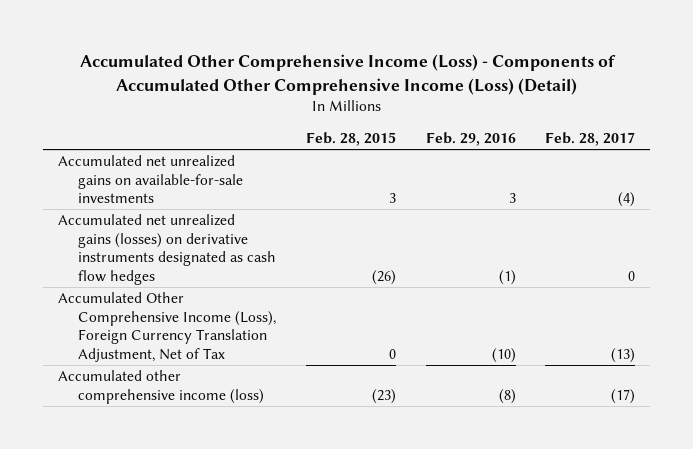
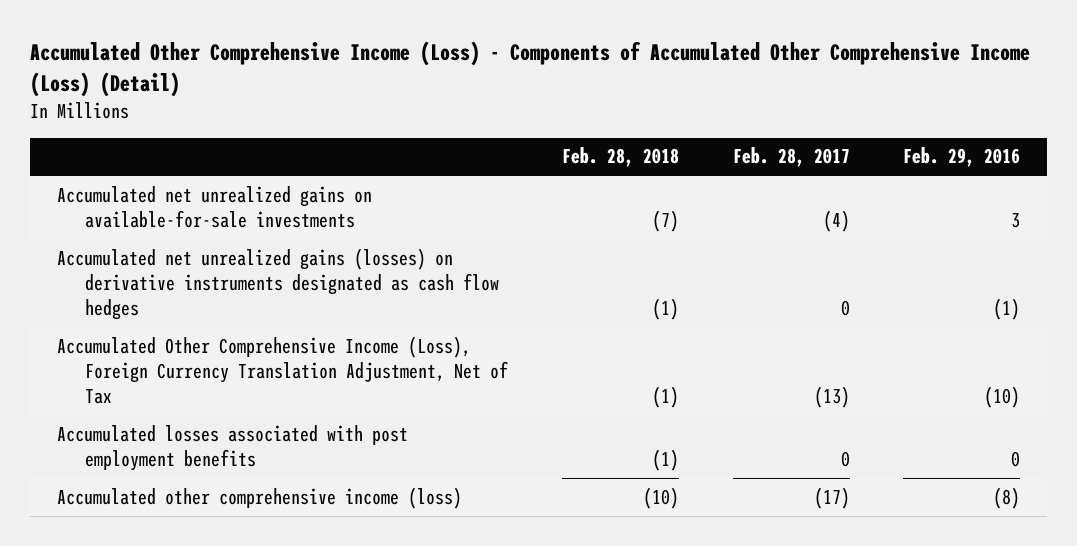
- | Feb. 28, 2015 | Feb. 29, 2016 | Feb. 28, 2017
+ | Feb. 28, 2018 | Feb. 28, 2017 | Feb. 29, 2016
+ Accumulated losses associated with post employment benefits | (1) | 0 | 0

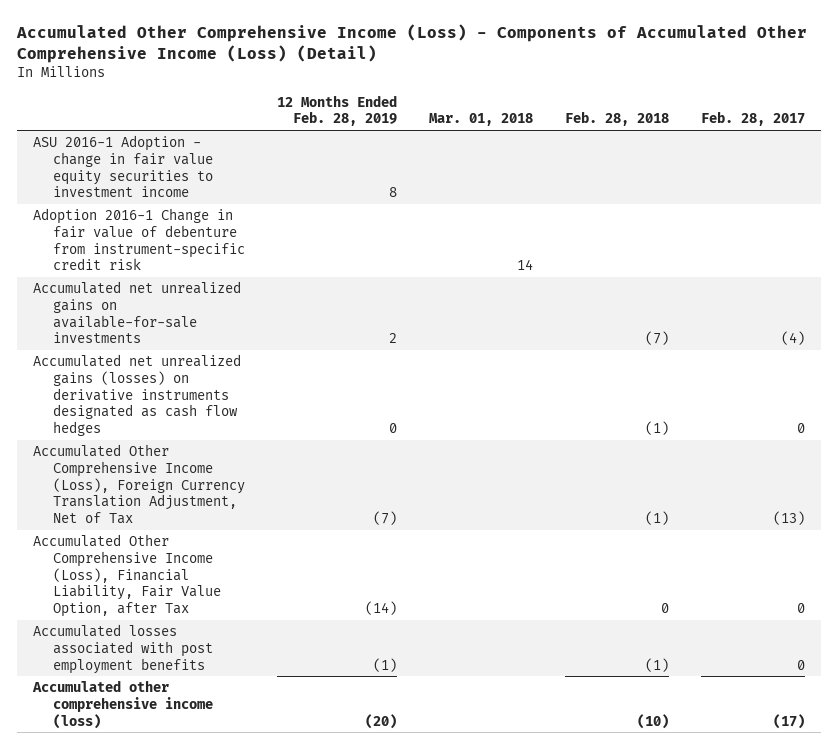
- | Feb. 28, 2018 | Feb. 28, 2017 | Feb. 29, 2016
+ | 12 Months Ended Feb. 28, 2019 | Mar. 01, 2018 | Feb. 28, 2018 | Feb. 28, 2017
+ ASU 2016-1 Adoption - change in fair value equity securities to investment income | 8 | | |
+ Adoption 2016-1 Change in fair value of debenture from instrument-specific credit risk | | 14 | |
+ Accumulated Other Comprehensive Income (Loss), Financial Liability, Fair Value Option, after Tax | (14) | | 0 | 0

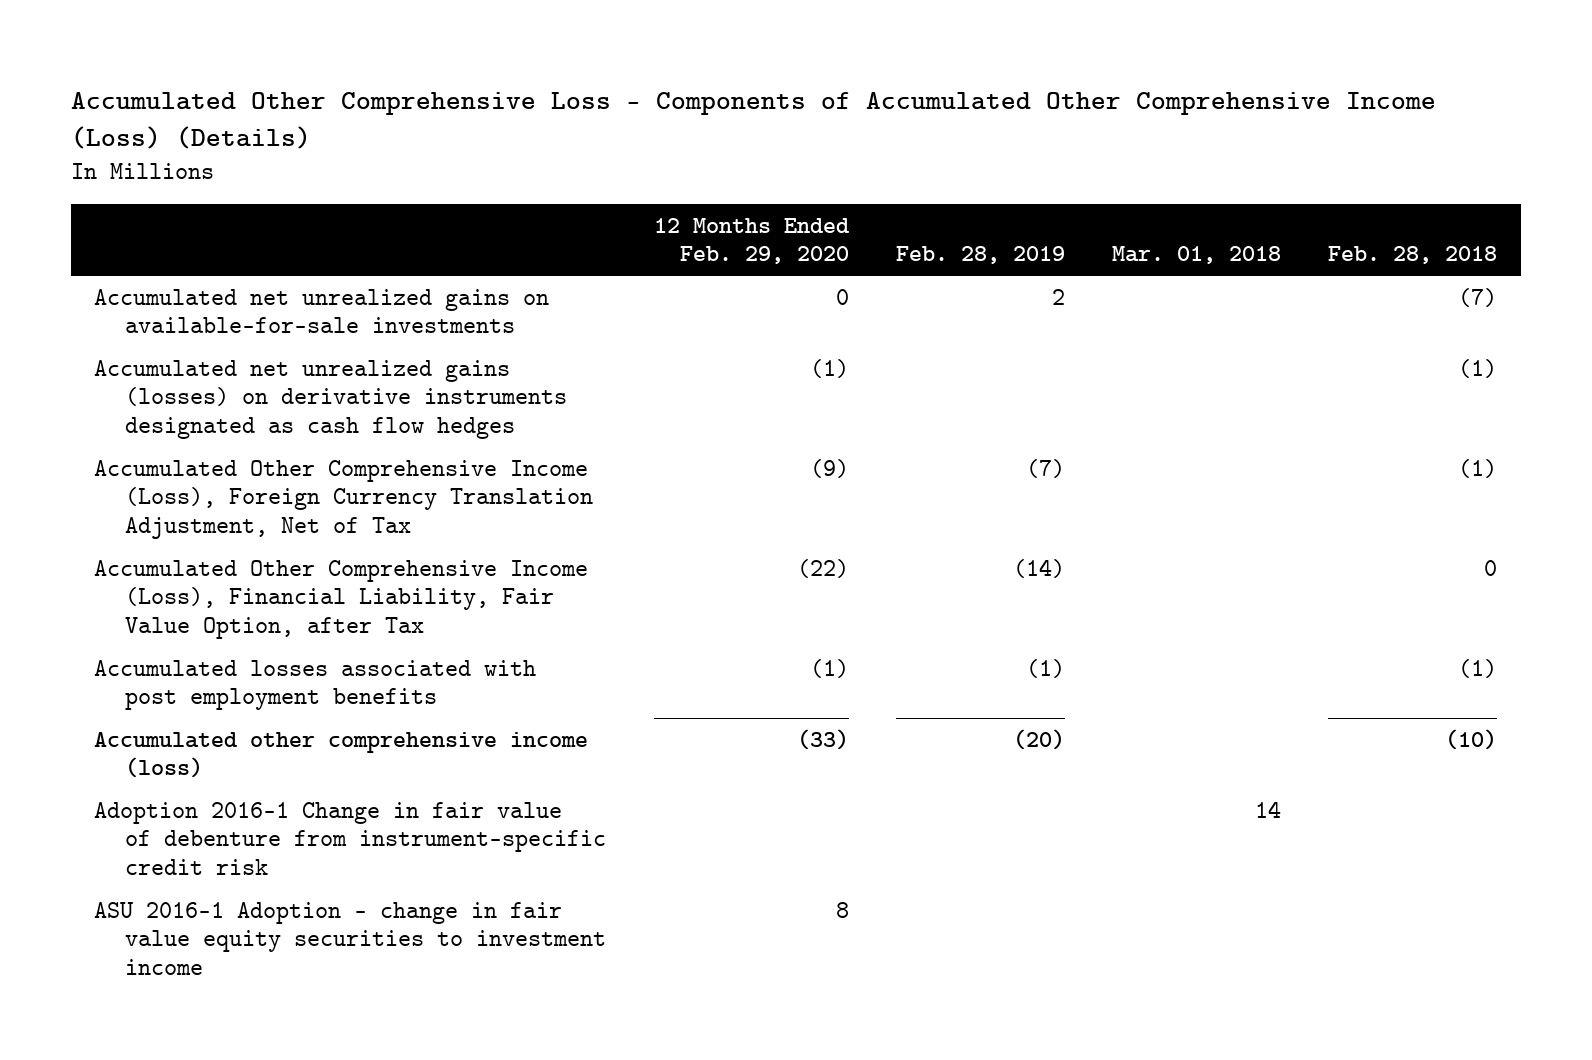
- Accumulated Other Comprehensive Income (Loss) - Components of Accumulated Other Comprehensive Income (Loss) (Detail)
+ Accumulated Other Comprehensive Loss - Components of Accumulated Other Comprehensive Income (Loss) (Details)
- | 12 Months Ended Feb. 28, 2019 | Mar. 01, 2018 | Feb. 28, 2018 | Feb. 28, 2017
+ | 12 Months Ended Feb. 29, 2020 | Feb. 28, 2019 | Mar. 01, 2018 | Feb. 28, 2018
moved down: Adoption 2016-1 Change in fair value of debenture from instrument-specific credit risk | | | 14 |
moved down: ASU 2016-1 Adoption - change in fair value equity securities to investment income | 8 | | |

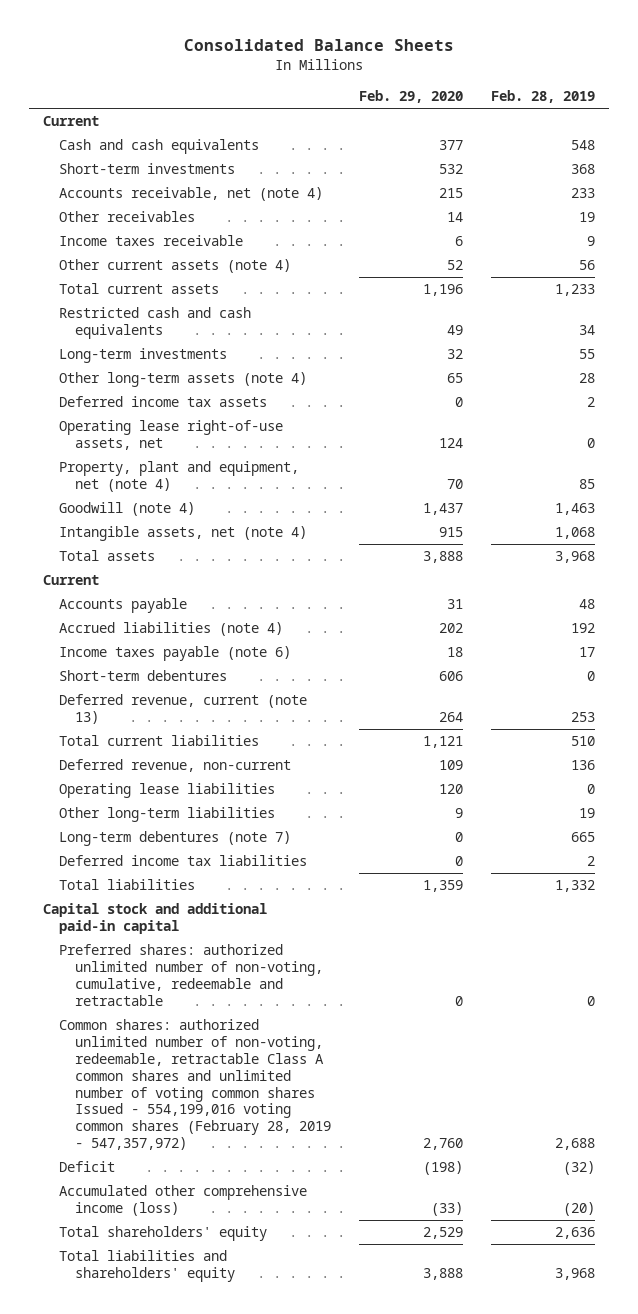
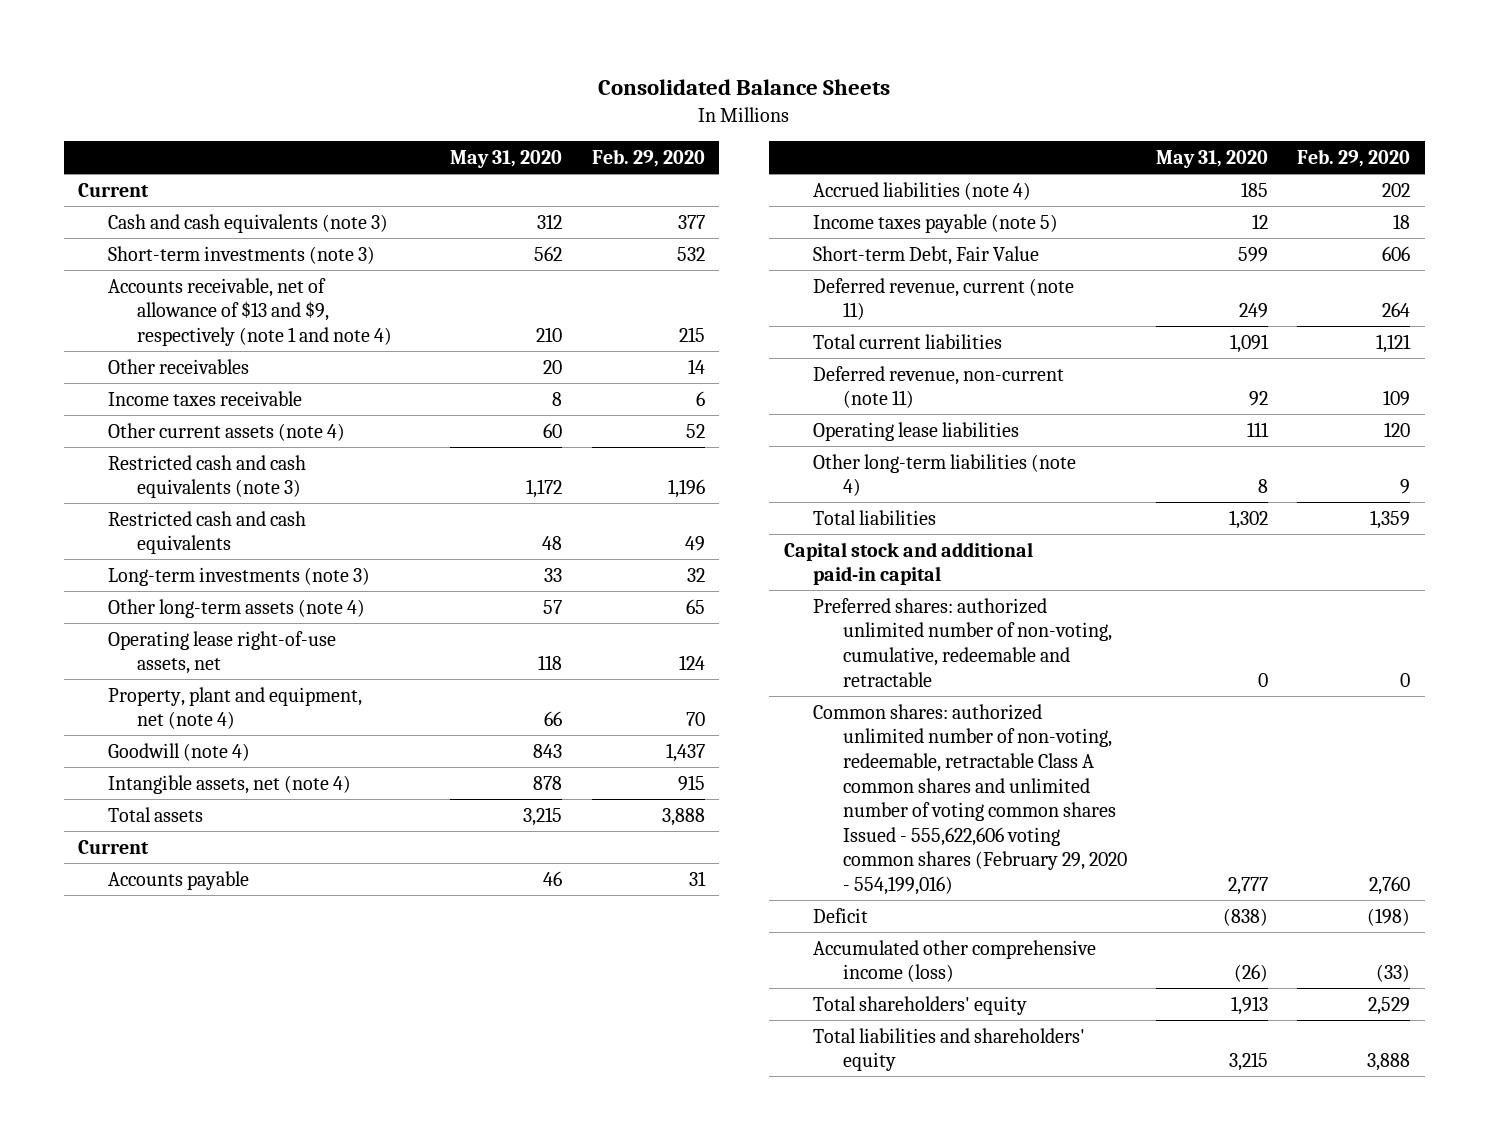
- | Feb. 29, 2020 | Feb. 28, 2019
+ | May 31, 2020 | Feb. 29, 2020
- Cash and cash equivalents | 377 | 548
- Short-term investments | 532 | 368
- Accounts receivable, net (note 4) | 215 | 233
+ Cash and cash equivalents (note 3) | 312 | 377
+ Short-term investments (note 3) | 562 | 532
+ Accounts receivable, net of allowance of $13 and $9, respectively (note 1 and note 4) | 210 | 215
- Total current assets | 1,196 | 1,233
+ Restricted cash and cash equivalents (note 3) | 1,172 | 1,196
- Long-term investments | 32 | 55
+ Long-term investments (note 3) | 33 | 32
- Deferred income tax assets | 0 | 2
- Income taxes payable (note 6) | 18 | 17
- Short-term debentures | 606 | 0
- Deferred revenue, current (note 13) | 264 | 253
+ Income taxes payable (note 5) | 12 | 18
+ Short-term Debt, Fair Value | 599 | 606
+ Deferred revenue, current (note 11) | 249 | 264
- Deferred revenue, non-current | 109 | 136
+ Deferred revenue, non-current (note 11) | 92 | 109
- Other long-term liabilities | 9 | 19
- Long-term debentures (note 7) | 0 | 665
- Deferred income tax liabilities | 0 | 2
+ Other long-term liabilities (note 4) | 8 | 9
- Common shares: authorized unlimited number of non-voting, redeemable, retractable Class A common shares and unlimited number of voting common shares Issued - 554,199,016 voting common shares (February 28, 2019 - 547,357,972) | 2,760 | 2,688
+ Common shares: authorized unlimited number of non-voting, redeemable, retractable Class A common shares and unlimited number of voting common shares Issued - 555,622,606 voting common shares (February 29, 2020 - 554,199,016) | 2,777 | 2,760

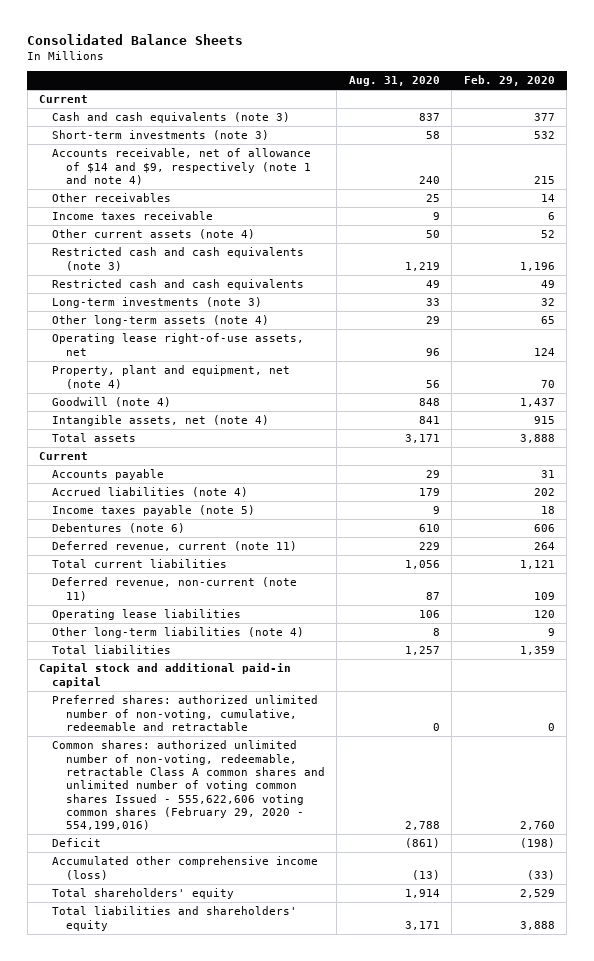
- | May 31, 2020 | Feb. 29, 2020
+ | Aug. 31, 2020 | Feb. 29, 2020
- Accounts receivable, net of allowance of $13 and $9, respectively (note 1 and note 4) | 210 | 215
+ Accounts receivable, net of allowance of $14 and $9, respectively (note 1 and note 4) | 240 | 215
- Short-term Debt, Fair Value | 599 | 606
+ Debentures (note 6) | 610 | 606

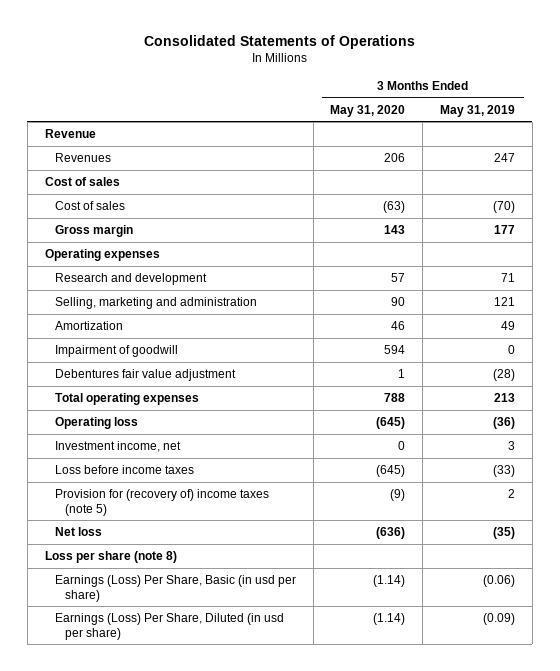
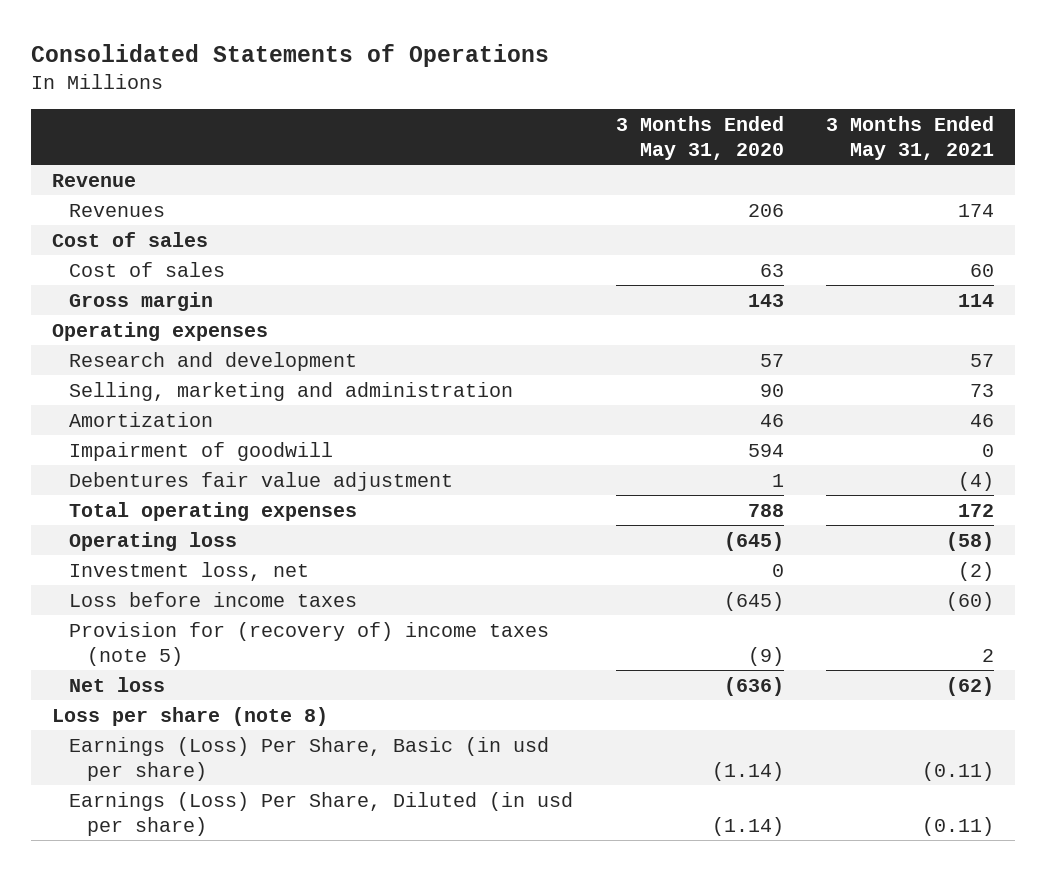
- | 3 Months Ended May 31, 2020 | 3 Months Ended May 31, 2019
+ | 3 Months Ended May 31, 2020 | 3 Months Ended May 31, 2021
- Cost of sales | (63) | (70)
+ Cost of sales | 63 | 60
- Investment income, net | 0 | 3
+ Investment loss, net | 0 | (2)

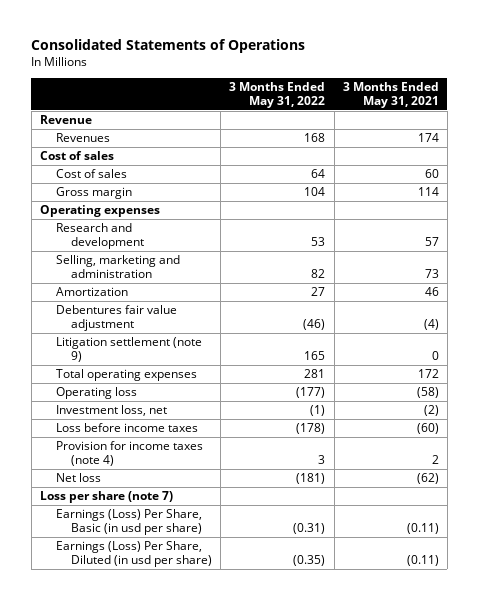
- | 3 Months Ended May 31, 2020 | 3 Months Ended May 31, 2021
+ | 3 Months Ended May 31, 2022 | 3 Months Ended May 31, 2021
- Impairment of goodwill | 594 | 0
+ Litigation settlement (note 9) | 165 | 0
- Provision for (recovery of) income taxes (note 5) | (9) | 2
+ Provision for income taxes (note 4) | 3 | 2
- Loss per share (note 8)
+ Loss per share (note 7)

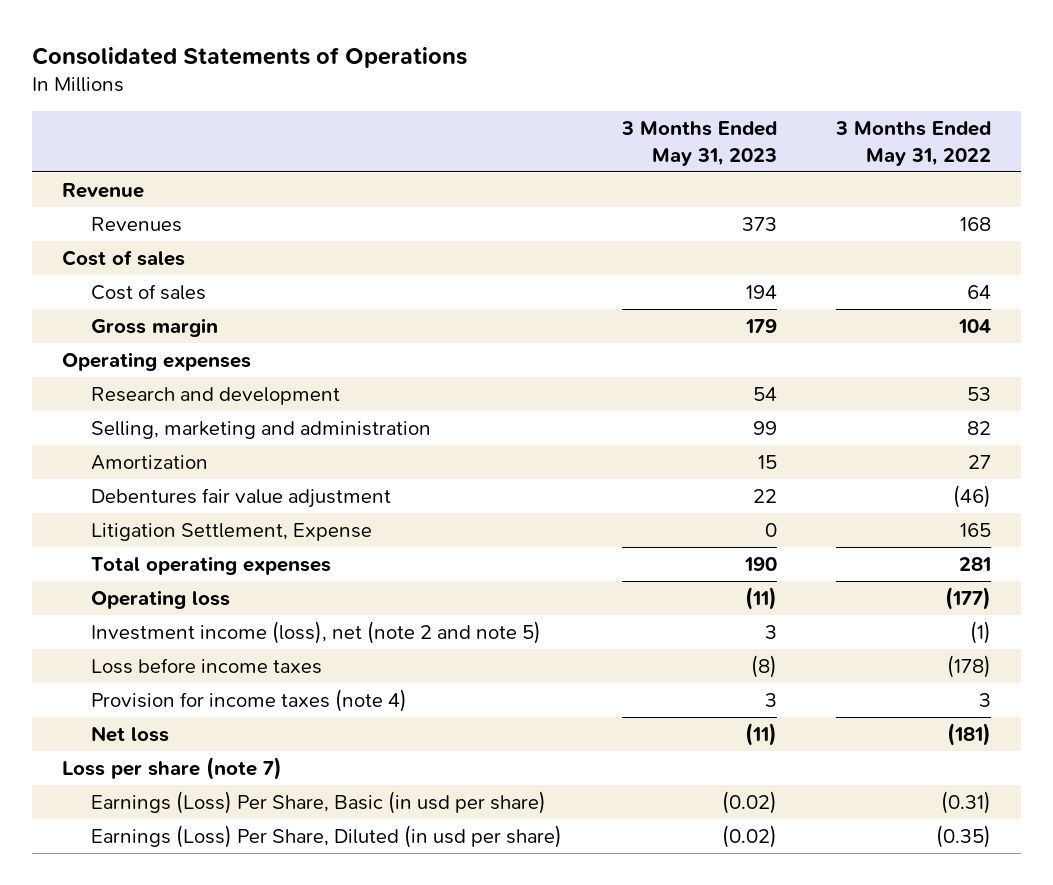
- | 3 Months Ended May 31, 2022 | 3 Months Ended May 31, 2021
+ | 3 Months Ended May 31, 2023 | 3 Months Ended May 31, 2022
- Litigation settlement (note 9) | 165 | 0
+ Litigation Settlement, Expense | 0 | 165
- Investment loss, net | (1) | (2)
+ Investment income (loss), net (note 2 and note 5) | 3 | (1)

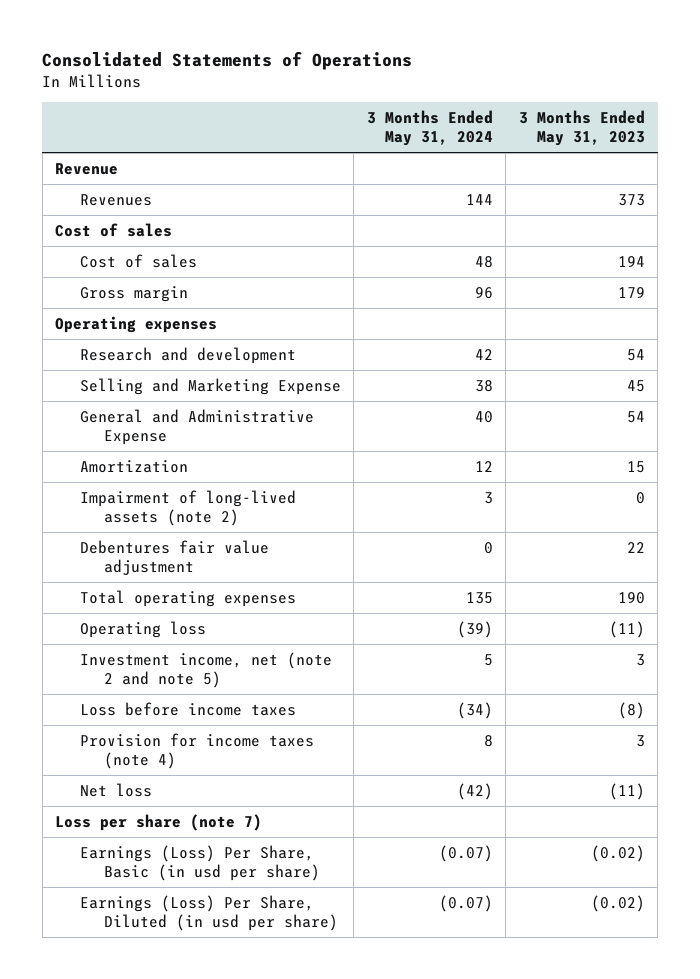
- | 3 Months Ended May 31, 2023 | 3 Months Ended May 31, 2022
+ | 3 Months Ended May 31, 2024 | 3 Months Ended May 31, 2023
- Selling, marketing and administration | 99 | 82
+ Selling and Marketing Expense | 38 | 45
+ General and Administrative Expense | 40 | 54
+ Impairment of long-lived assets (note 2) | 3 | 0
- Litigation Settlement, Expense | 0 | 165
- Investment income (loss), net (note 2 and note 5) | 3 | (1)
+ Investment income, net (note 2 and note 5) | 5 | 3

